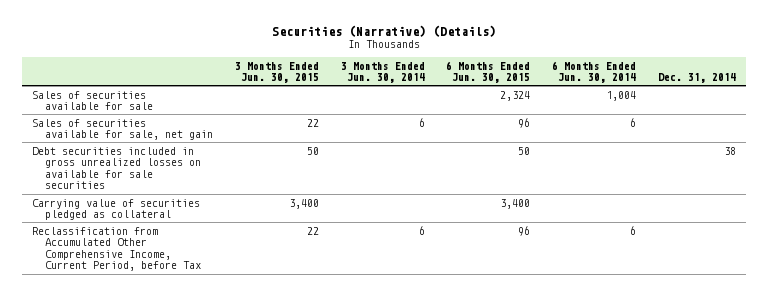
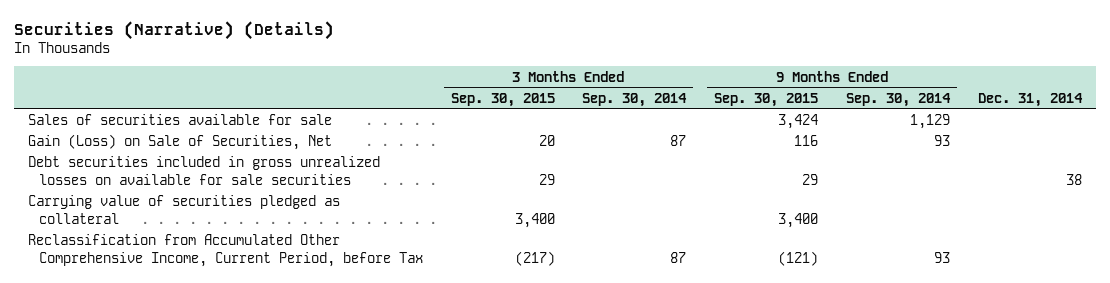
- | 3 Months Ended Jun. 30, 2015 | 3 Months Ended Jun. 30, 2014 | 6 Months Ended Jun. 30, 2015 | 6 Months Ended Jun. 30, 2014 | Dec. 31, 2014
+ | 3 Months Ended Sep. 30, 2015 | 3 Months Ended Sep. 30, 2014 | 9 Months Ended Sep. 30, 2015 | 9 Months Ended Sep. 30, 2014 | Dec. 31, 2014
- Sales of securities available for sale, net gain | 22 | 6 | 96 | 6 |
+ Gain (Loss) on Sale of Securities, Net | 20 | 87 | 116 | 93 |

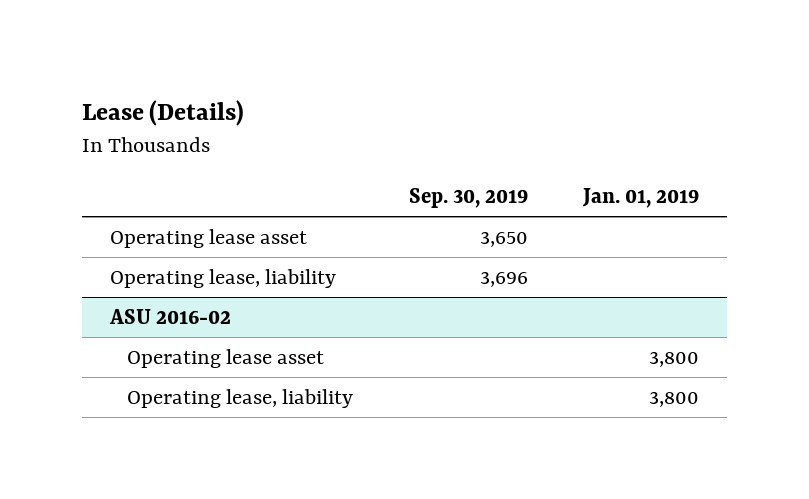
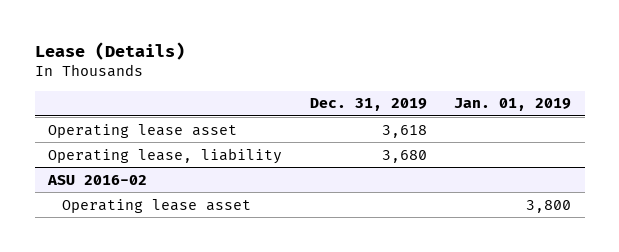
- | Sep. 30, 2019 | Jan. 01, 2019
+ | Dec. 31, 2019 | Jan. 01, 2019
@ ASU 2016-02
- Operating lease, liability | | 3,800

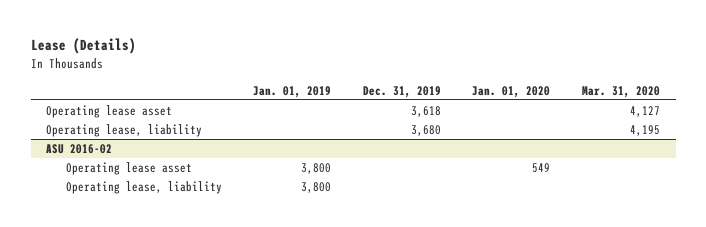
- | Dec. 31, 2019 | Jan. 01, 2019
+ | Jan. 01, 2019 | Dec. 31, 2019 | Jan. 01, 2020 | Mar. 31, 2020
@ ASU 2016-02
+ Operating lease, liability | 3,800 | | |

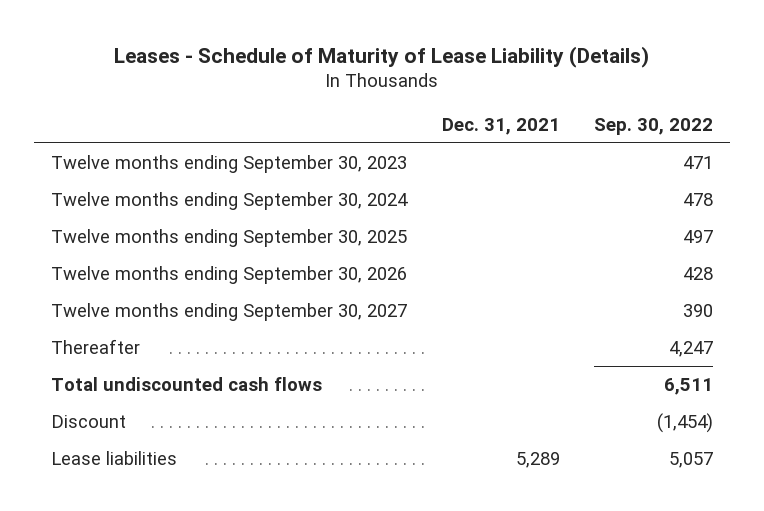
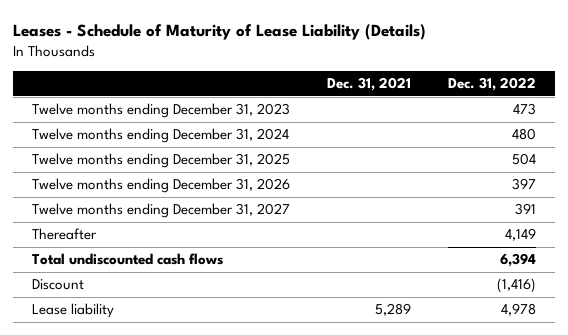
- | Dec. 31, 2021 | Sep. 30, 2022
+ | Dec. 31, 2021 | Dec. 31, 2022
- Twelve months ending September 30, 2023 | | 471
- Twelve months ending September 30, 2024 | | 478
- Twelve months ending September 30, 2025 | | 497
- Twelve months ending September 30, 2026 | | 428
- Twelve months ending September 30, 2027 | | 390
+ Twelve months ending December 31, 2023 | | 473
+ Twelve months ending December 31, 2024 | | 480
+ Twelve months ending December 31, 2025 | | 504
+ Twelve months ending December 31, 2026 | | 397
+ Twelve months ending December 31, 2027 | | 391
- Lease liabilities | 5,289 | 5,057
+ Lease liability | 5,289 | 4,978

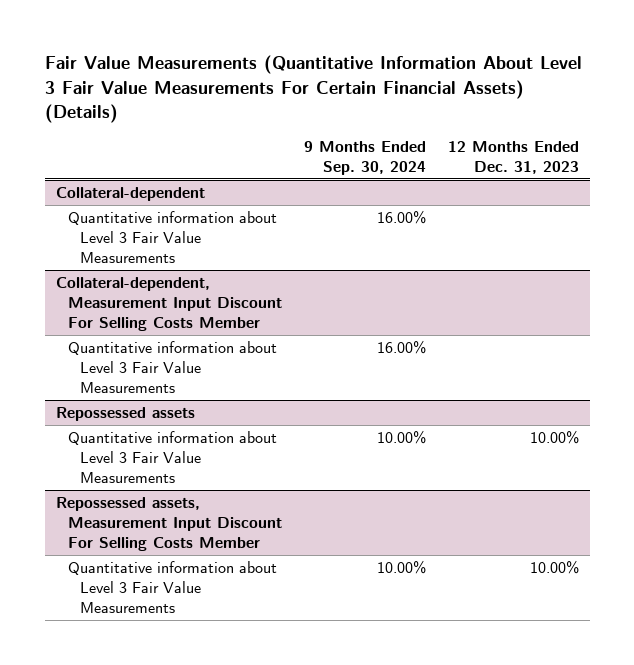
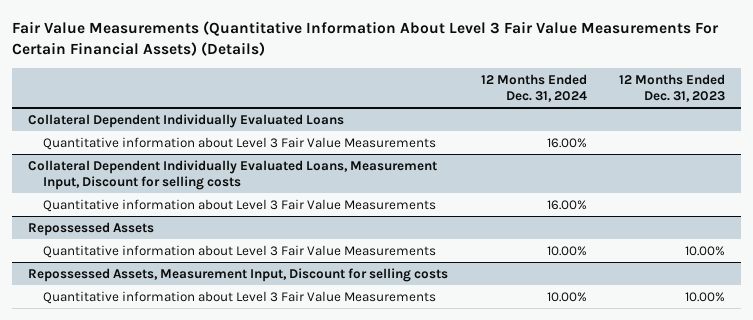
- | 9 Months Ended Sep. 30, 2024 | 12 Months Ended Dec. 31, 2023
+ | 12 Months Ended Dec. 31, 2024 | 12 Months Ended Dec. 31, 2023
- Collateral-dependent
+ Collateral Dependent Individually Evaluated Loans
- Collateral-dependent, Measurement Input Discount For Selling Costs Member
+ Collateral Dependent Individually Evaluated Loans, Measurement Input, Discount for selling costs
- Repossessed assets
+ Repossessed Assets
- Repossessed assets, Measurement Input Discount For Selling Costs Member
+ Repossessed Assets, Measurement Input, Discount for selling costs

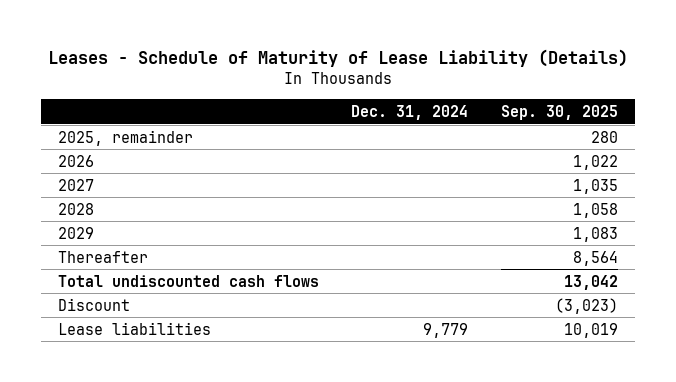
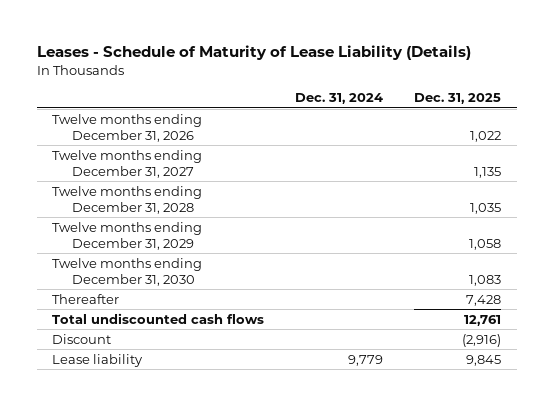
- | Dec. 31, 2024 | Sep. 30, 2025
+ | Dec. 31, 2024 | Dec. 31, 2025
- 2025, remainder | | 280
- 2026 | | 1,022
- 2027 | | 1,035
- 2028 | | 1,058
- 2029 | | 1,083
+ Twelve months ending December 31, 2026 | | 1,022
+ Twelve months ending December 31, 2027 | | 1,135
+ Twelve months ending December 31, 2028 | | 1,035
+ Twelve months ending December 31, 2029 | | 1,058
+ Twelve months ending December 31, 2030 | | 1,083
- Lease liabilities | 9,779 | 10,019
+ Lease liability | 9,779 | 9,845

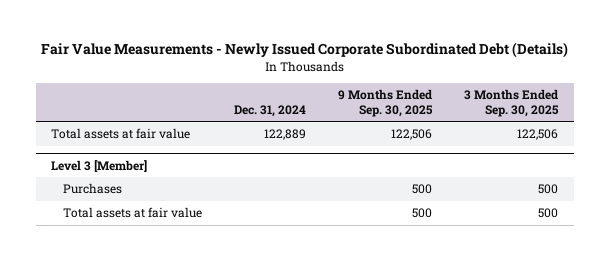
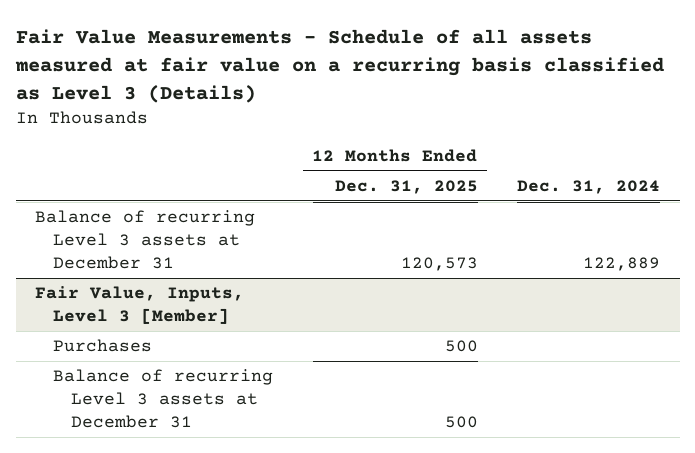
- Fair Value Measurements - Newly Issued Corporate Subordinated Debt (Details)
+ Fair Value Measurements - Schedule of all assets measured at fair value on a recurring basis classified as Level 3 (Details)
- | Dec. 31, 2024 | 9 Months Ended Sep. 30, 2025 | 3 Months Ended Sep. 30, 2025
+ | 12 Months Ended Dec. 31, 2025 | Dec. 31, 2024
- Total assets at fair value | 122,889 | 122,506 | 122,506
- Level 3 [Member]
+ Balance of recurring Level 3 assets at December 31 | 120,573 | 122,889
+ Fair Value, Inputs, Level 3 [Member]
- Total assets at fair value | | 500 | 500
+ Balance of recurring Level 3 assets at December 31 | 500 |

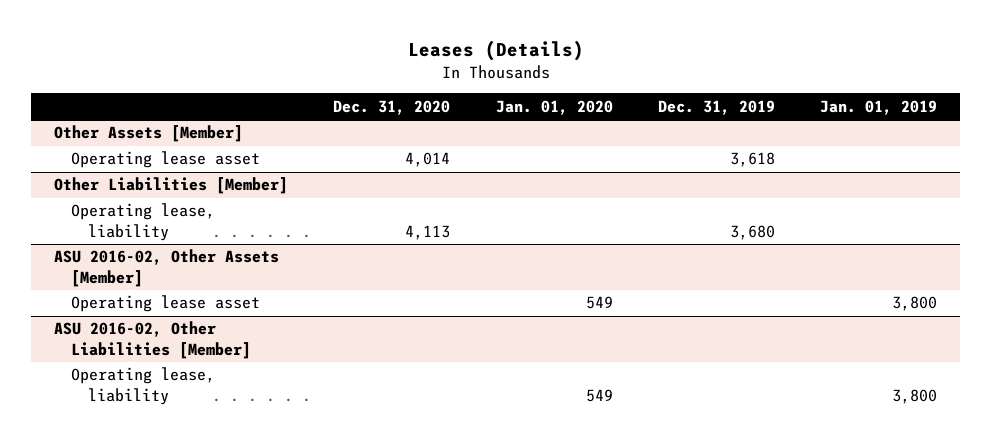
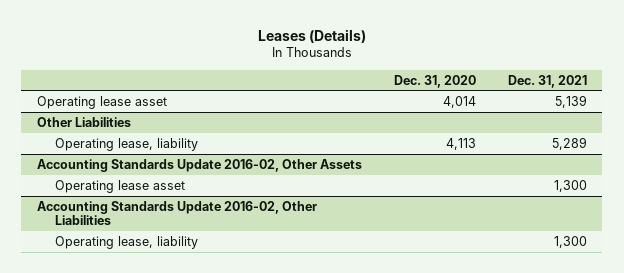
- | Dec. 31, 2020 | Jan. 01, 2020 | Dec. 31, 2019 | Jan. 01, 2019
+ | Dec. 31, 2020 | Dec. 31, 2021
- Other Assets [Member]
- Other Liabilities [Member]
+ Other Liabilities
- ASU 2016-02, Other Assets [Member]
+ Accounting Standards Update 2016-02, Other Assets
- ASU 2016-02, Other Liabilities [Member]
+ Accounting Standards Update 2016-02, Other Liabilities

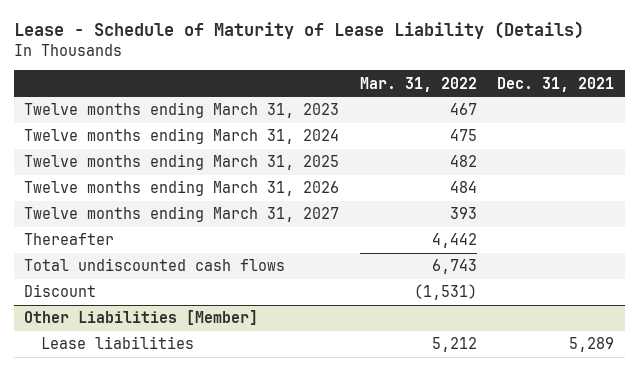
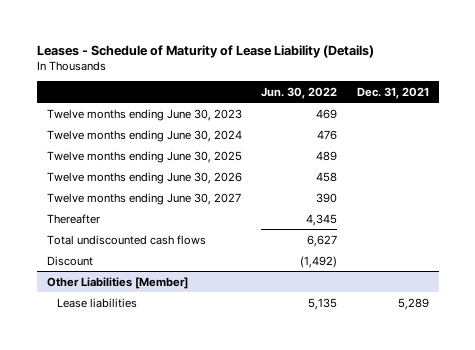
- Lease - Schedule of Maturity of Lease Liability (Details)
+ Leases - Schedule of Maturity of Lease Liability (Details)
- | Mar. 31, 2022 | Dec. 31, 2021
+ | Jun. 30, 2022 | Dec. 31, 2021
- Twelve months ending March 31, 2023 | 467 |
- Twelve months ending March 31, 2024 | 475 |
- Twelve months ending March 31, 2025 | 482 |
- Twelve months ending March 31, 2026 | 484 |
- Twelve months ending March 31, 2027 | 393 |
+ Twelve months ending June 30, 2023 | 469 |
+ Twelve months ending June 30, 2024 | 476 |
+ Twelve months ending June 30, 2025 | 489 |
+ Twelve months ending June 30, 2026 | 458 |
+ Twelve months ending June 30, 2027 | 390 |

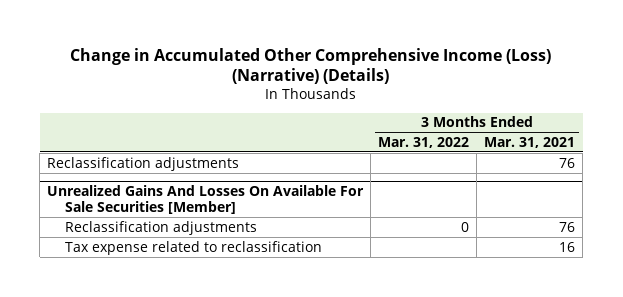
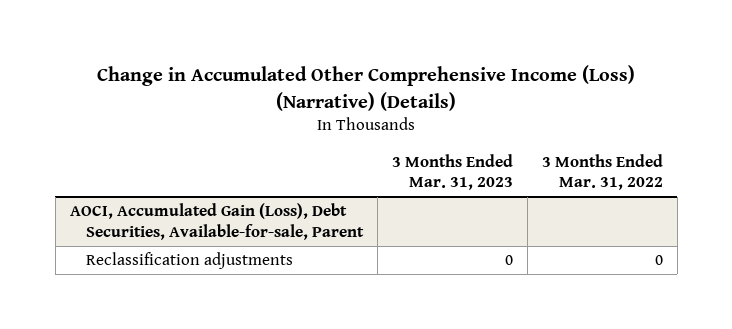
- | 3 Months Ended Mar. 31, 2022 | 3 Months Ended Mar. 31, 2021
+ | 3 Months Ended Mar. 31, 2023 | 3 Months Ended Mar. 31, 2022
- Reclassification adjustments | | 76
- Unrealized Gains And Losses On Available For Sale Securities [Member]
+ AOCI, Accumulated Gain (Loss), Debt Securities, Available-for-sale, Parent
- Tax expense related to reclassification | | 16

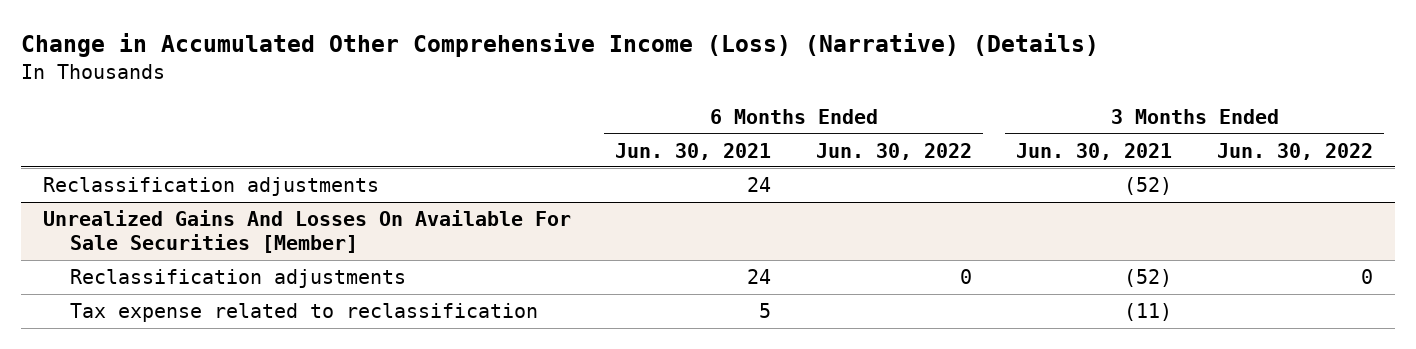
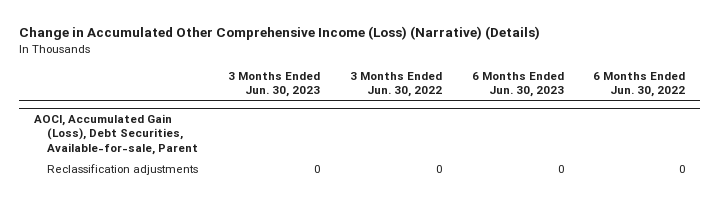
- | 6 Months Ended Jun. 30, 2021 | 6 Months Ended Jun. 30, 2022 | 3 Months Ended Jun. 30, 2021 | 3 Months Ended Jun. 30, 2022
+ | 3 Months Ended Jun. 30, 2023 | 3 Months Ended Jun. 30, 2022 | 6 Months Ended Jun. 30, 2023 | 6 Months Ended Jun. 30, 2022
- Reclassification adjustments | 24 | | (52) |
- Unrealized Gains And Losses On Available For Sale Securities [Member]
+ AOCI, Accumulated Gain (Loss), Debt Securities, Available-for-sale, Parent
- Tax expense related to reclassification | 5 | | (11) |

